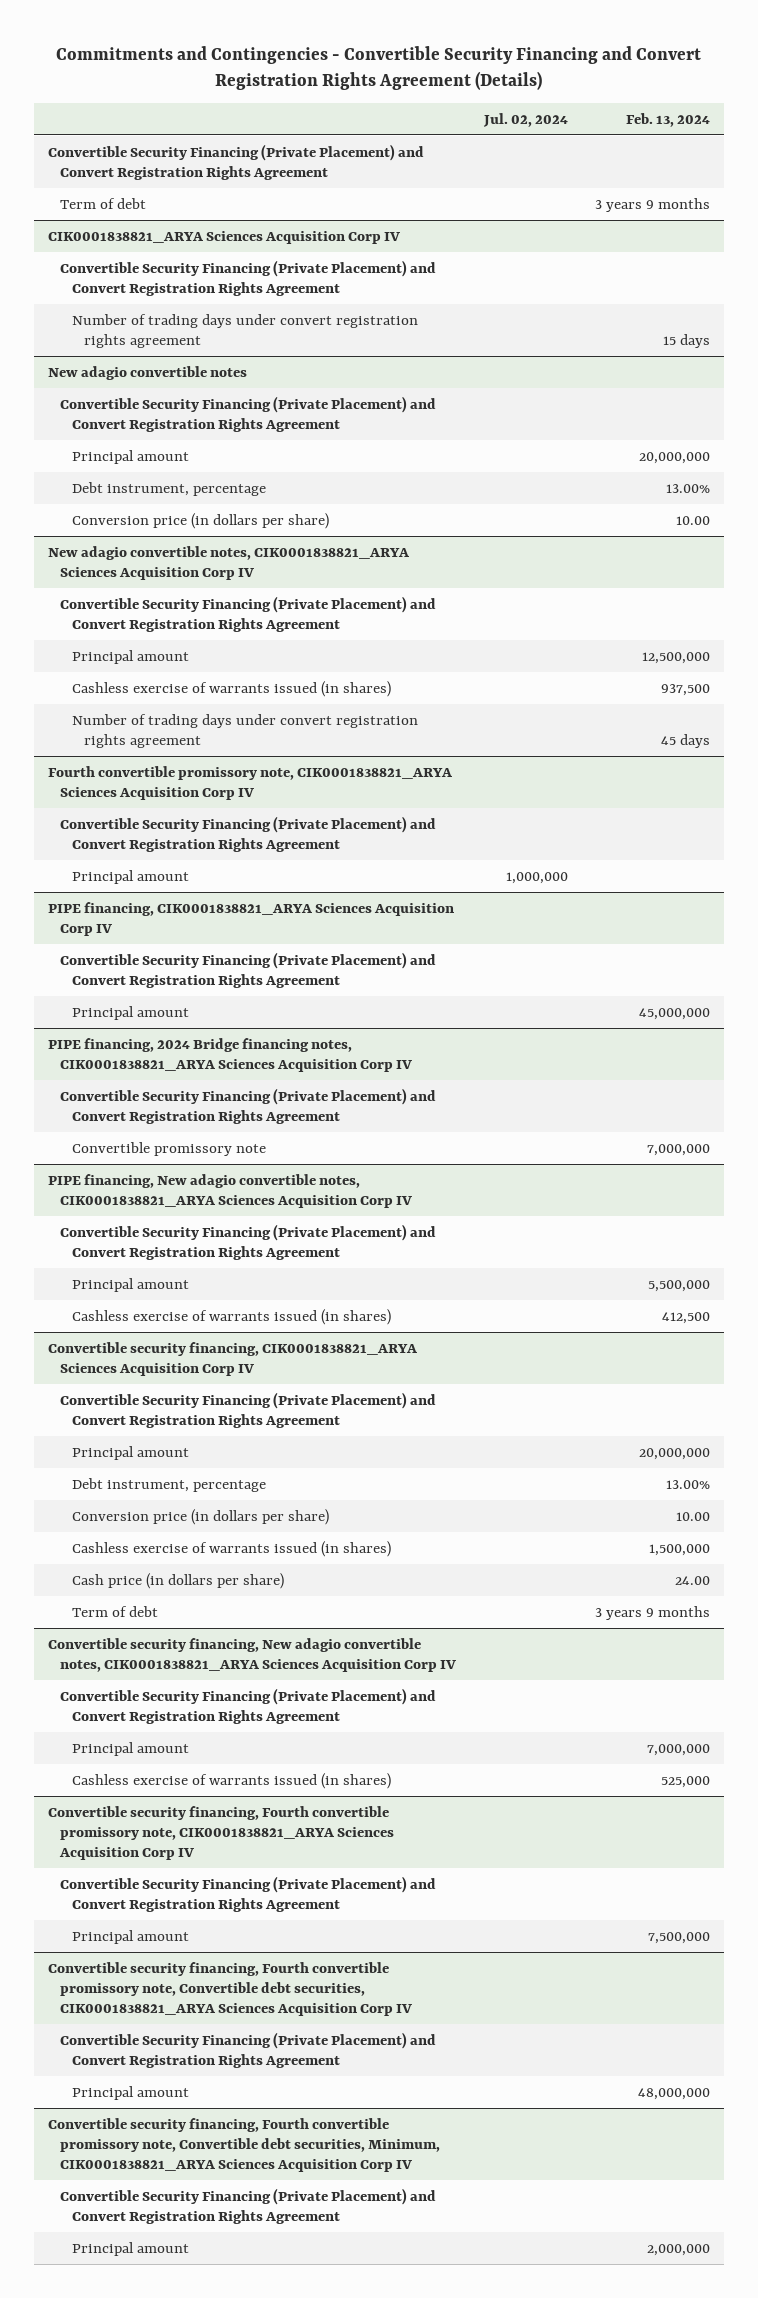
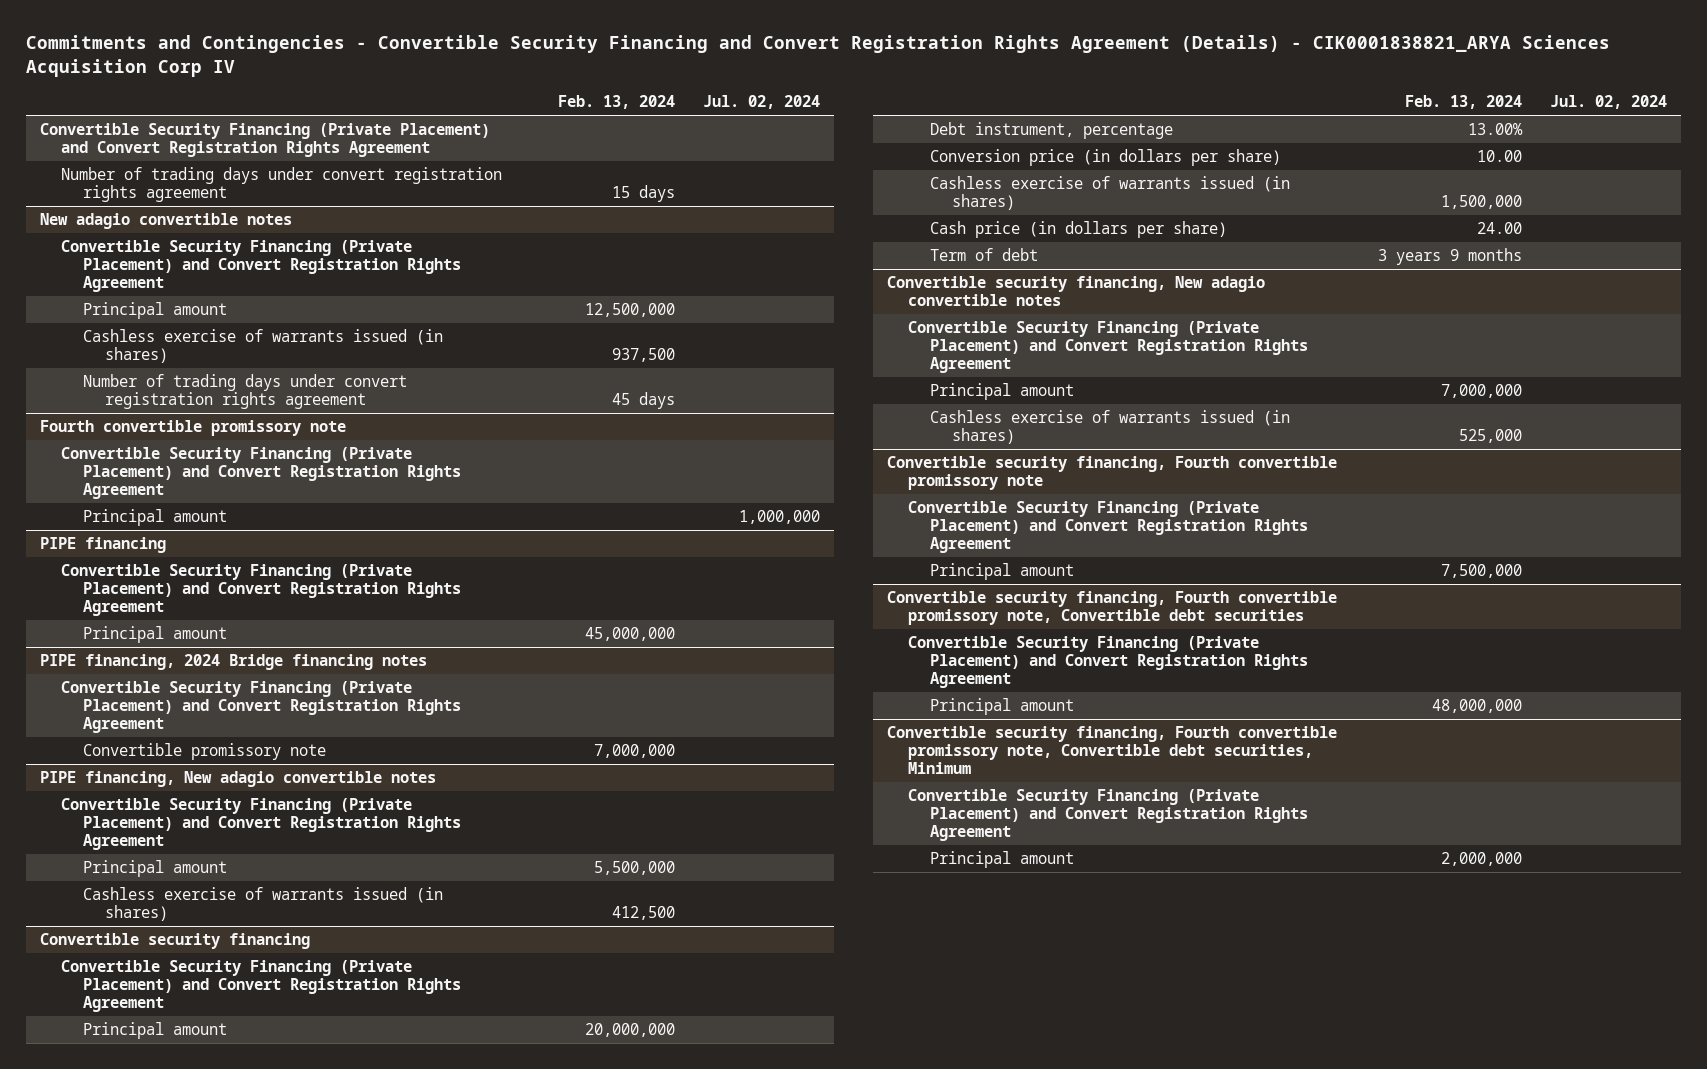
- Commitments and Contingencies - Convertible Security Financing and Convert Registration Rights Agreement (Details)
+ Commitments and Contingencies - Convertible Security Financing and Convert Registration Rights Agreement (Details) - CIK0001838821_ARYA Sciences Acquisition Corp IV
- | Jul. 02, 2024 | Feb. 13, 2024
+ | Feb. 13, 2024 | Jul. 02, 2024
- Term of debt | | 3 years 9 months
- CIK0001838821_ARYA Sciences Acquisition Corp IV
- Convertible Security Financing (Private Placement) and Convert Registration Rights Agreement
@ New adagio convertible notes
- Principal amount | | 20,000,000
- Debt instrument, percentage | | 13.00%
- Conversion price (in dollars per share) | | 10.00
- New adagio convertible notes, CIK0001838821_ARYA Sciences Acquisition Corp IV
- Convertible Security Financing (Private Placement) and Convert Registration Rights Agreement
- Fourth convertible promissory note, CIK0001838821_ARYA Sciences Acquisition Corp IV
+ Fourth convertible promissory note
- PIPE financing, CIK0001838821_ARYA Sciences Acquisition Corp IV
+ PIPE financing
- PIPE financing, 2024 Bridge financing notes, CIK0001838821_ARYA Sciences Acquisition Corp IV
+ PIPE financing, 2024 Bridge financing notes
- PIPE financing, New adagio convertible notes, CIK0001838821_ARYA Sciences Acquisition Corp IV
+ PIPE financing, New adagio convertible notes
- Convertible security financing, CIK0001838821_ARYA Sciences Acquisition Corp IV
+ Convertible security financing
- Convertible security financing, New adagio convertible notes, CIK0001838821_ARYA Sciences Acquisition Corp IV
+ Convertible security financing, New adagio convertible notes
- Convertible security financing, Fourth convertible promissory note, CIK0001838821_ARYA Sciences Acquisition Corp IV
+ Convertible security financing, Fourth convertible promissory note
- Convertible security financing, Fourth convertible promissory note, Convertible debt securities, CIK0001838821_ARYA Sciences Acquisition Corp IV
+ Convertible security financing, Fourth convertible promissory note, Convertible debt securities
- Convertible security financing, Fourth convertible promissory note, Convertible debt securities, Minimum, CIK0001838821_ARYA Sciences Acquisition Corp IV
+ Convertible security financing, Fourth convertible promissory note, Convertible debt securities, Minimum

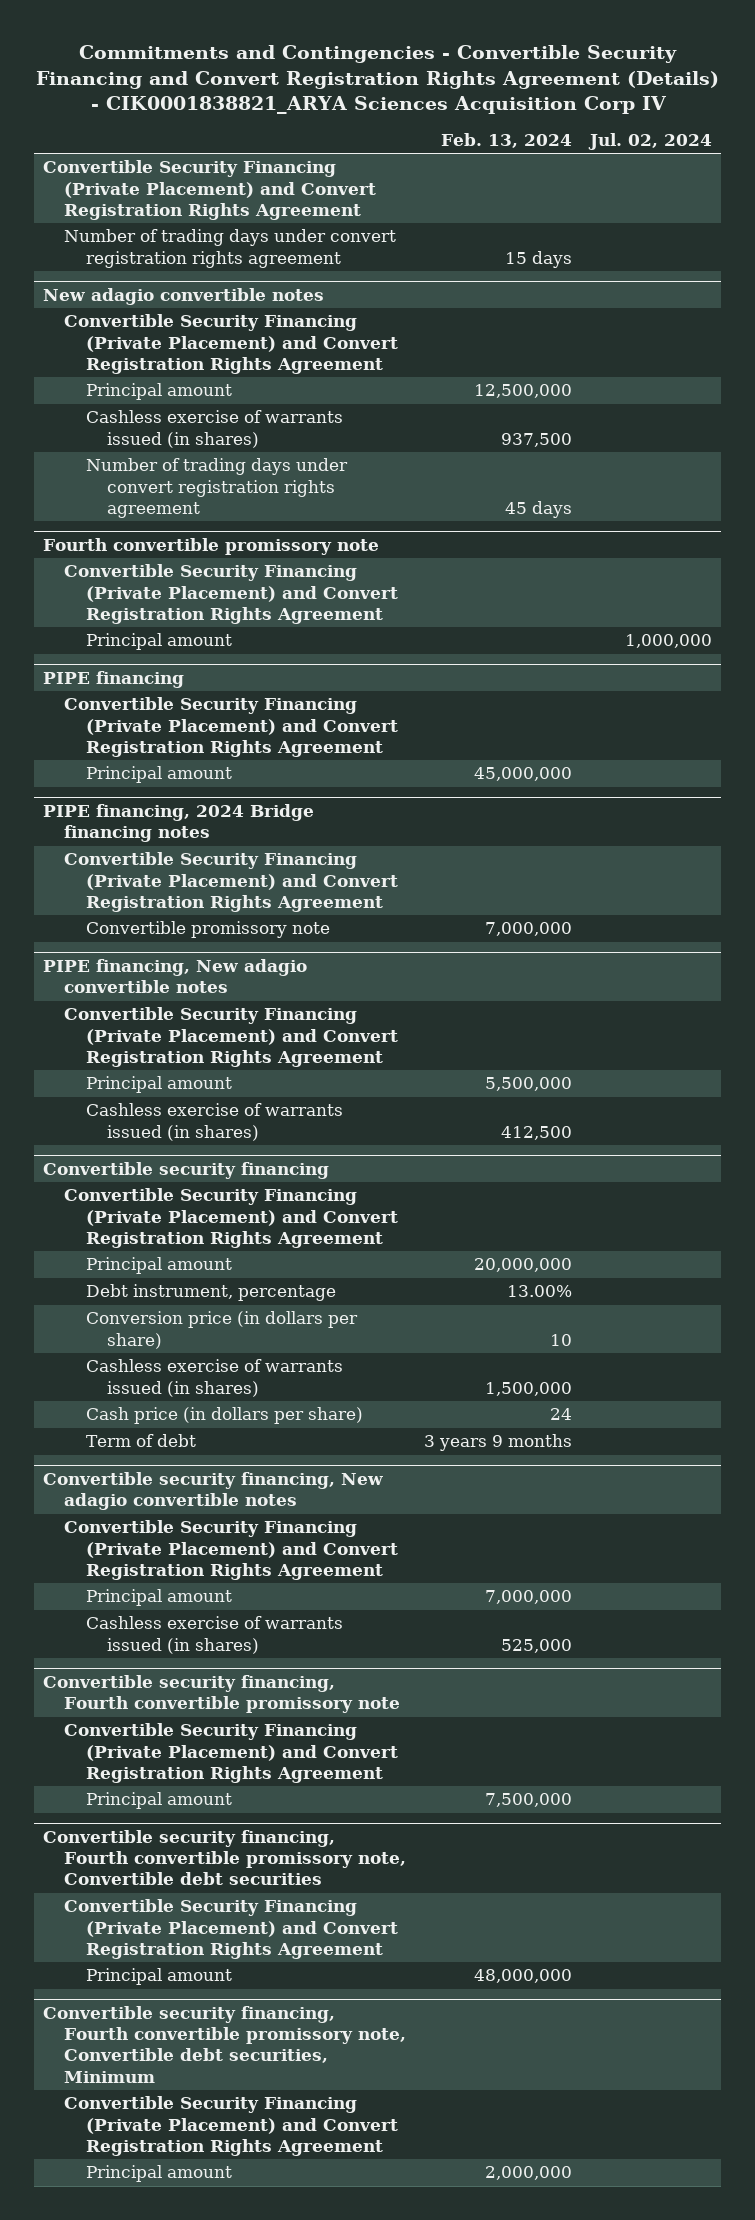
@ Convertible security financing
- Conversion price (in dollars per share) | 10.00 |
+ Conversion price (in dollars per share) | 10 |
- Cash price (in dollars per share) | 24.00 |
+ Cash price (in dollars per share) | 24 |

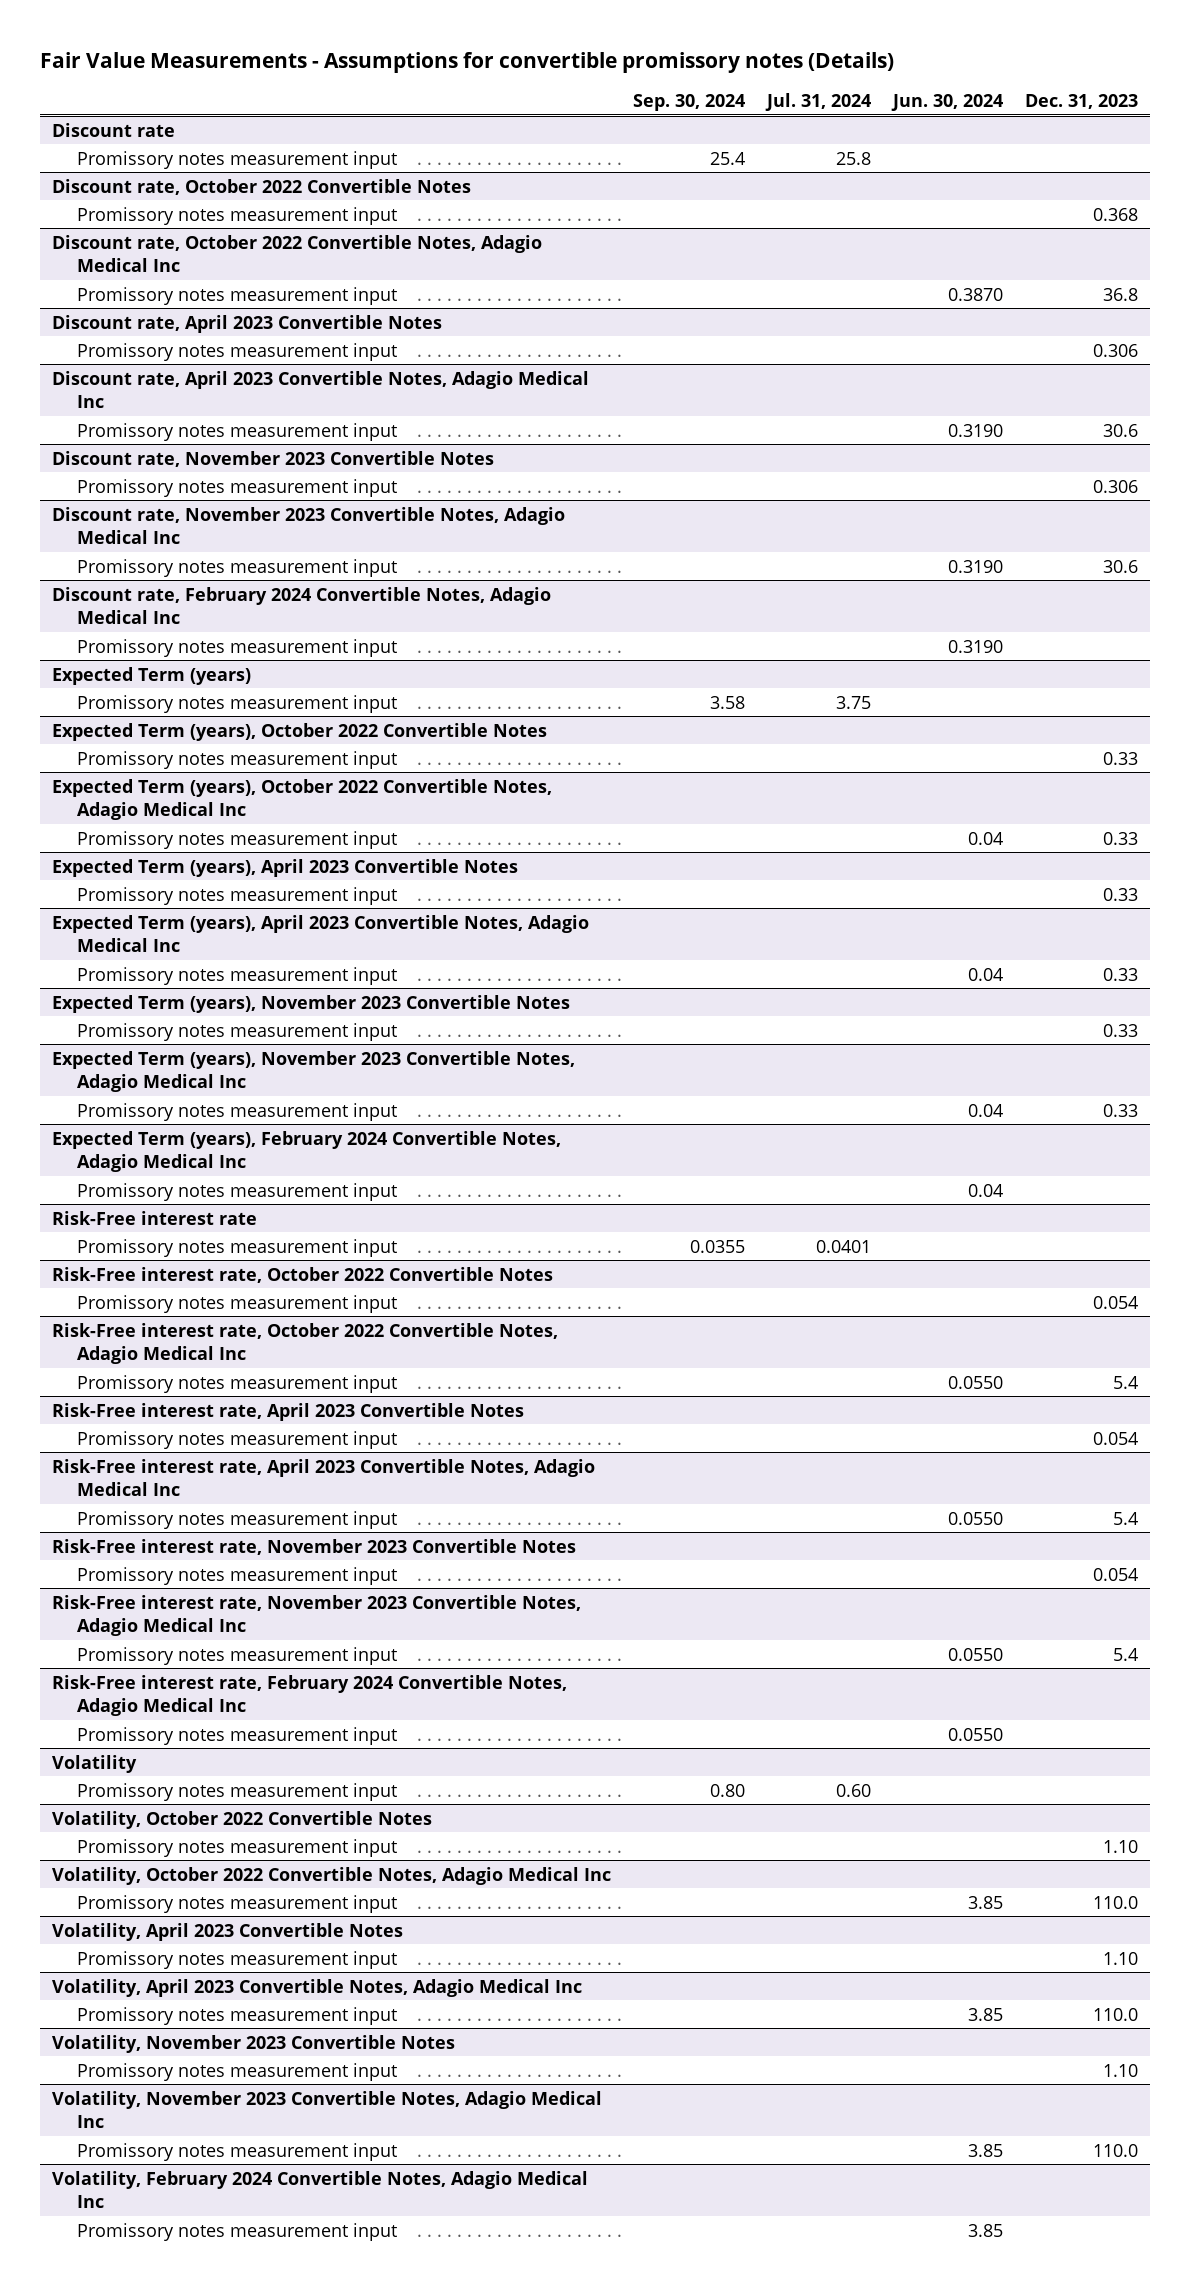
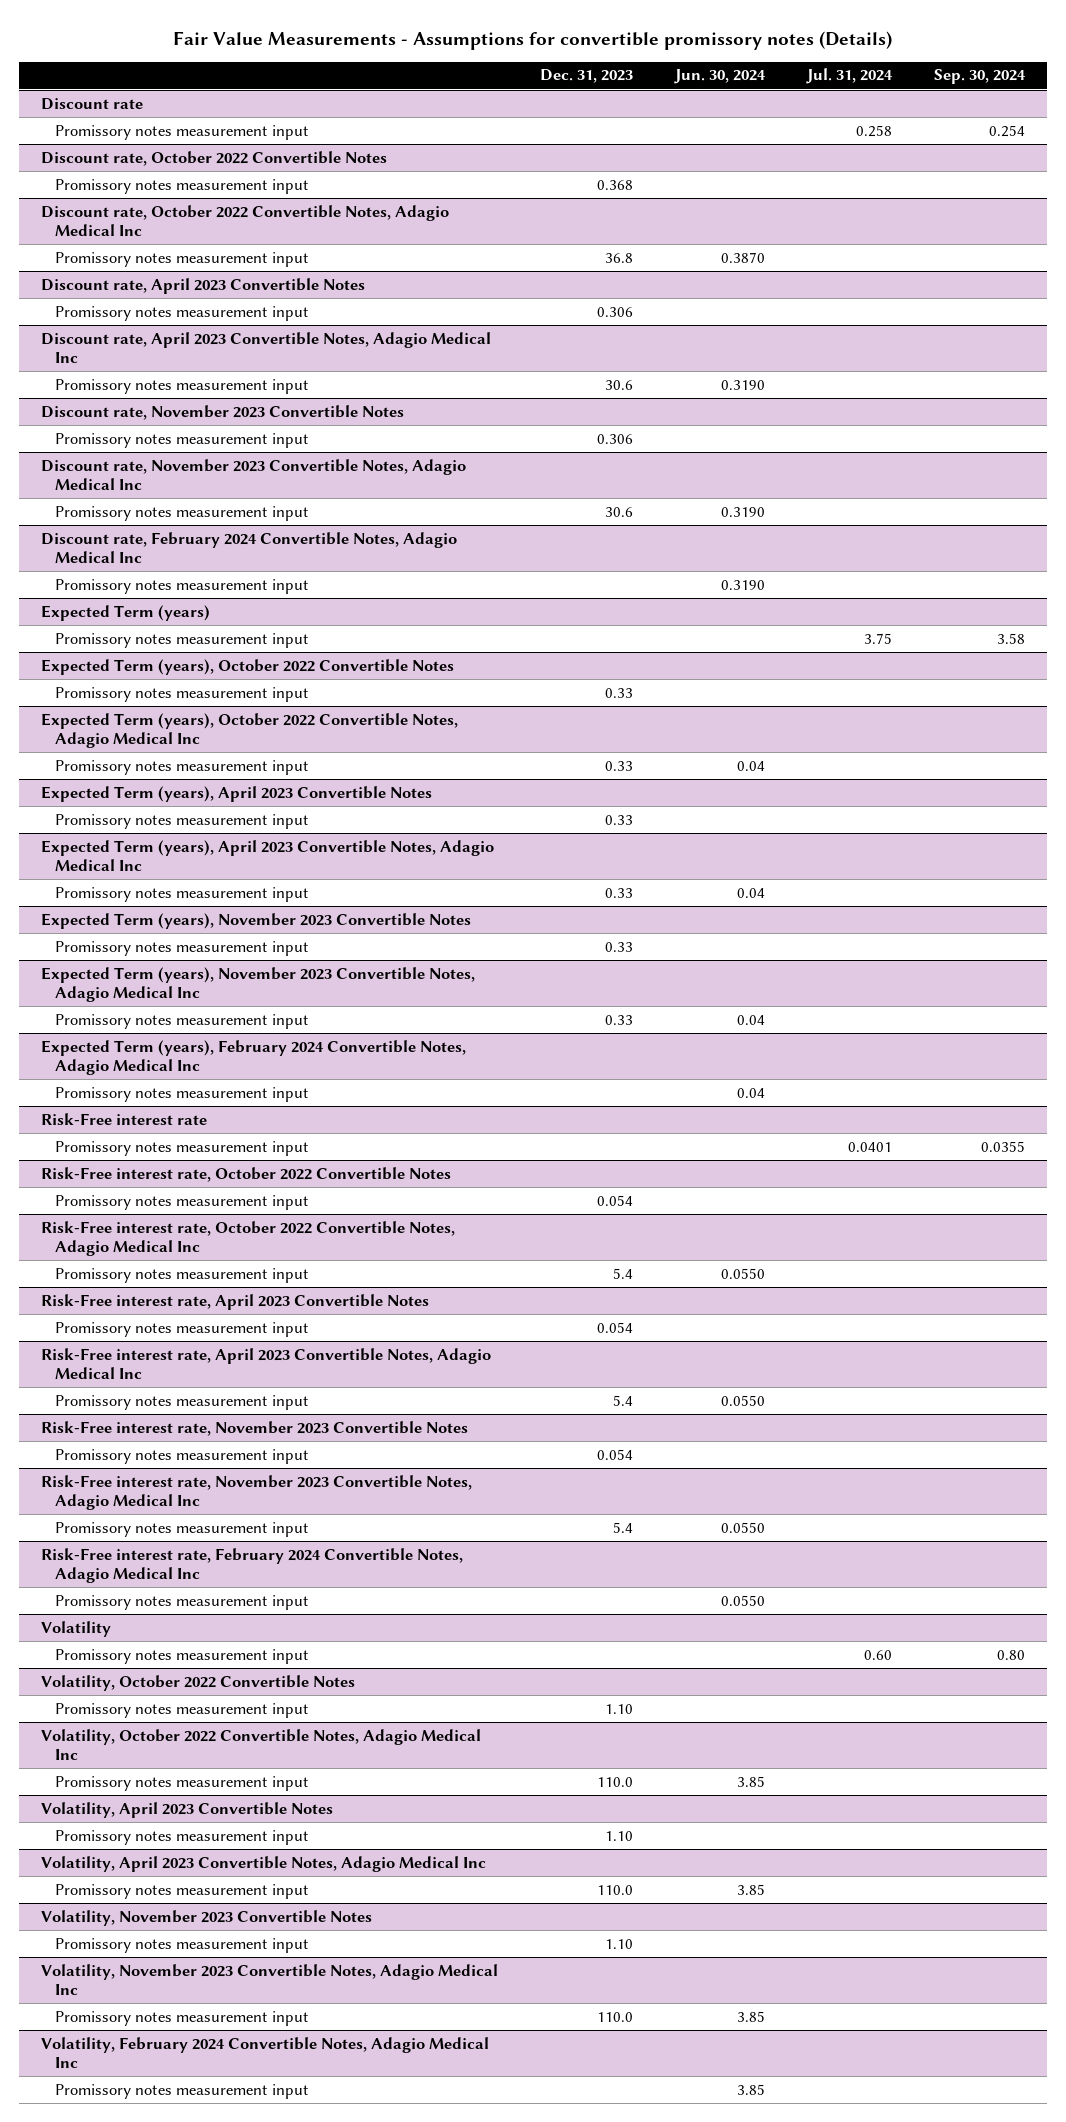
- | Sep. 30, 2024 | Jul. 31, 2024 | Jun. 30, 2024 | Dec. 31, 2023
+ | Dec. 31, 2023 | Jun. 30, 2024 | Jul. 31, 2024 | Sep. 30, 2024
@ Discount rate
- Promissory notes measurement input | 25.4 | 25.8 | |
+ Promissory notes measurement input | | | 0.258 | 0.254

